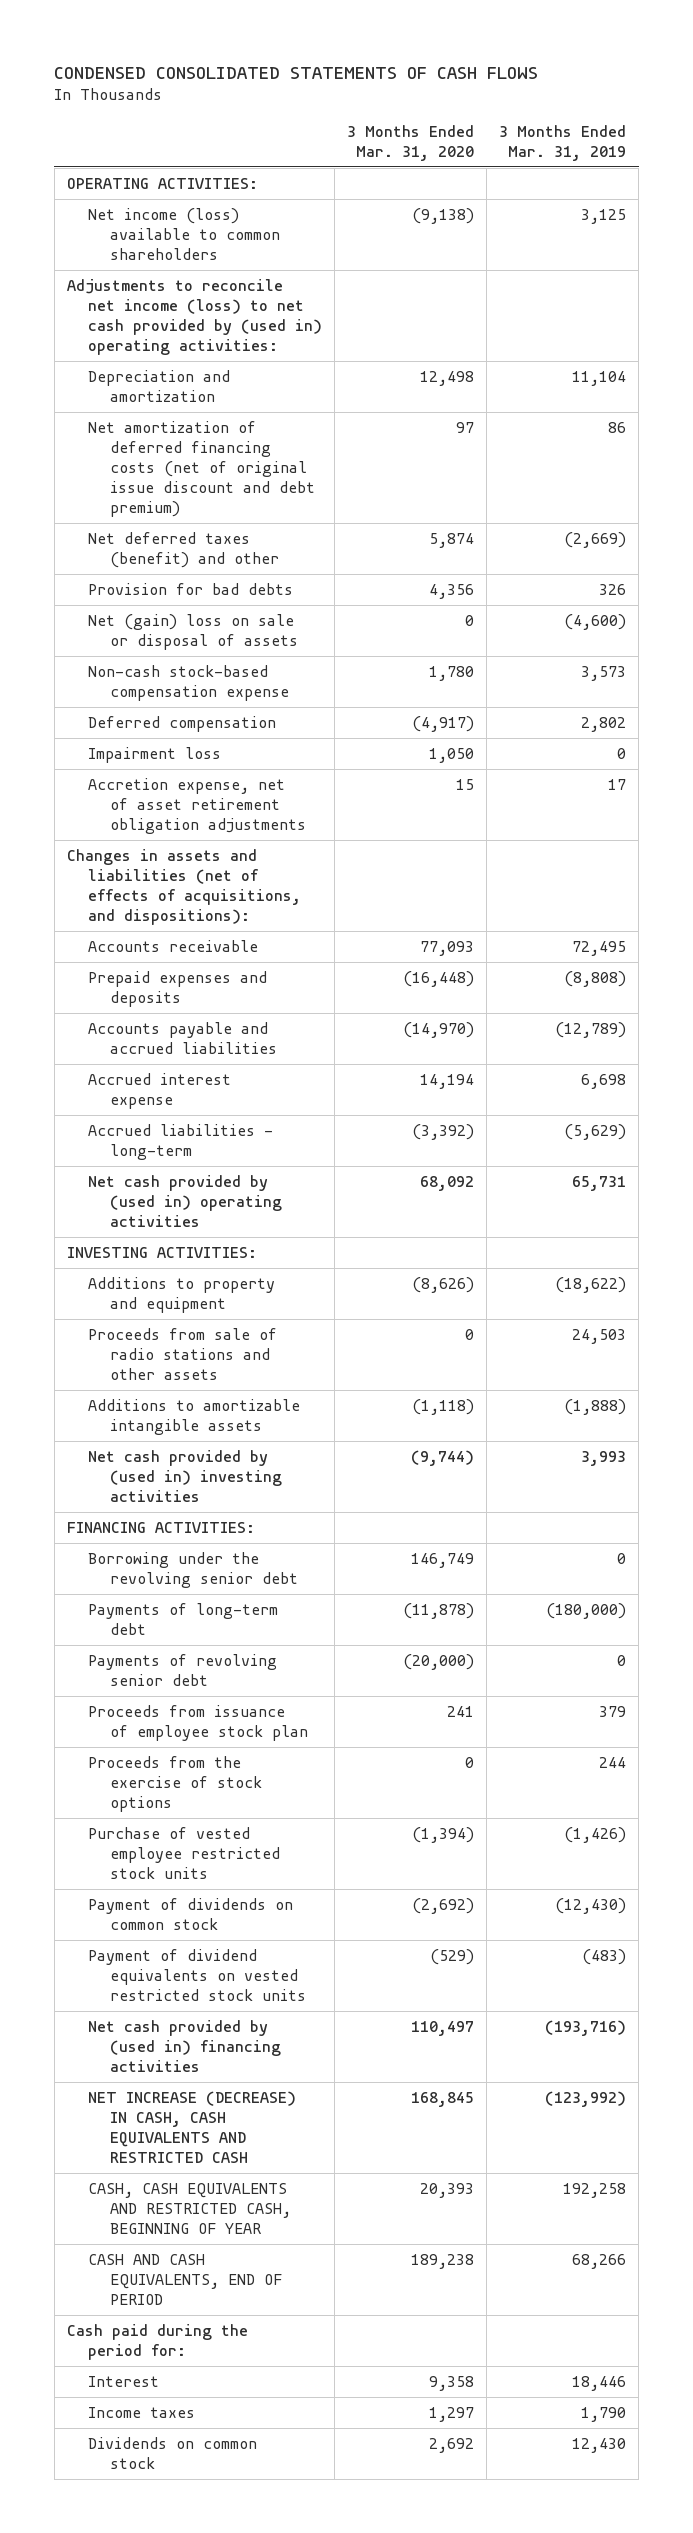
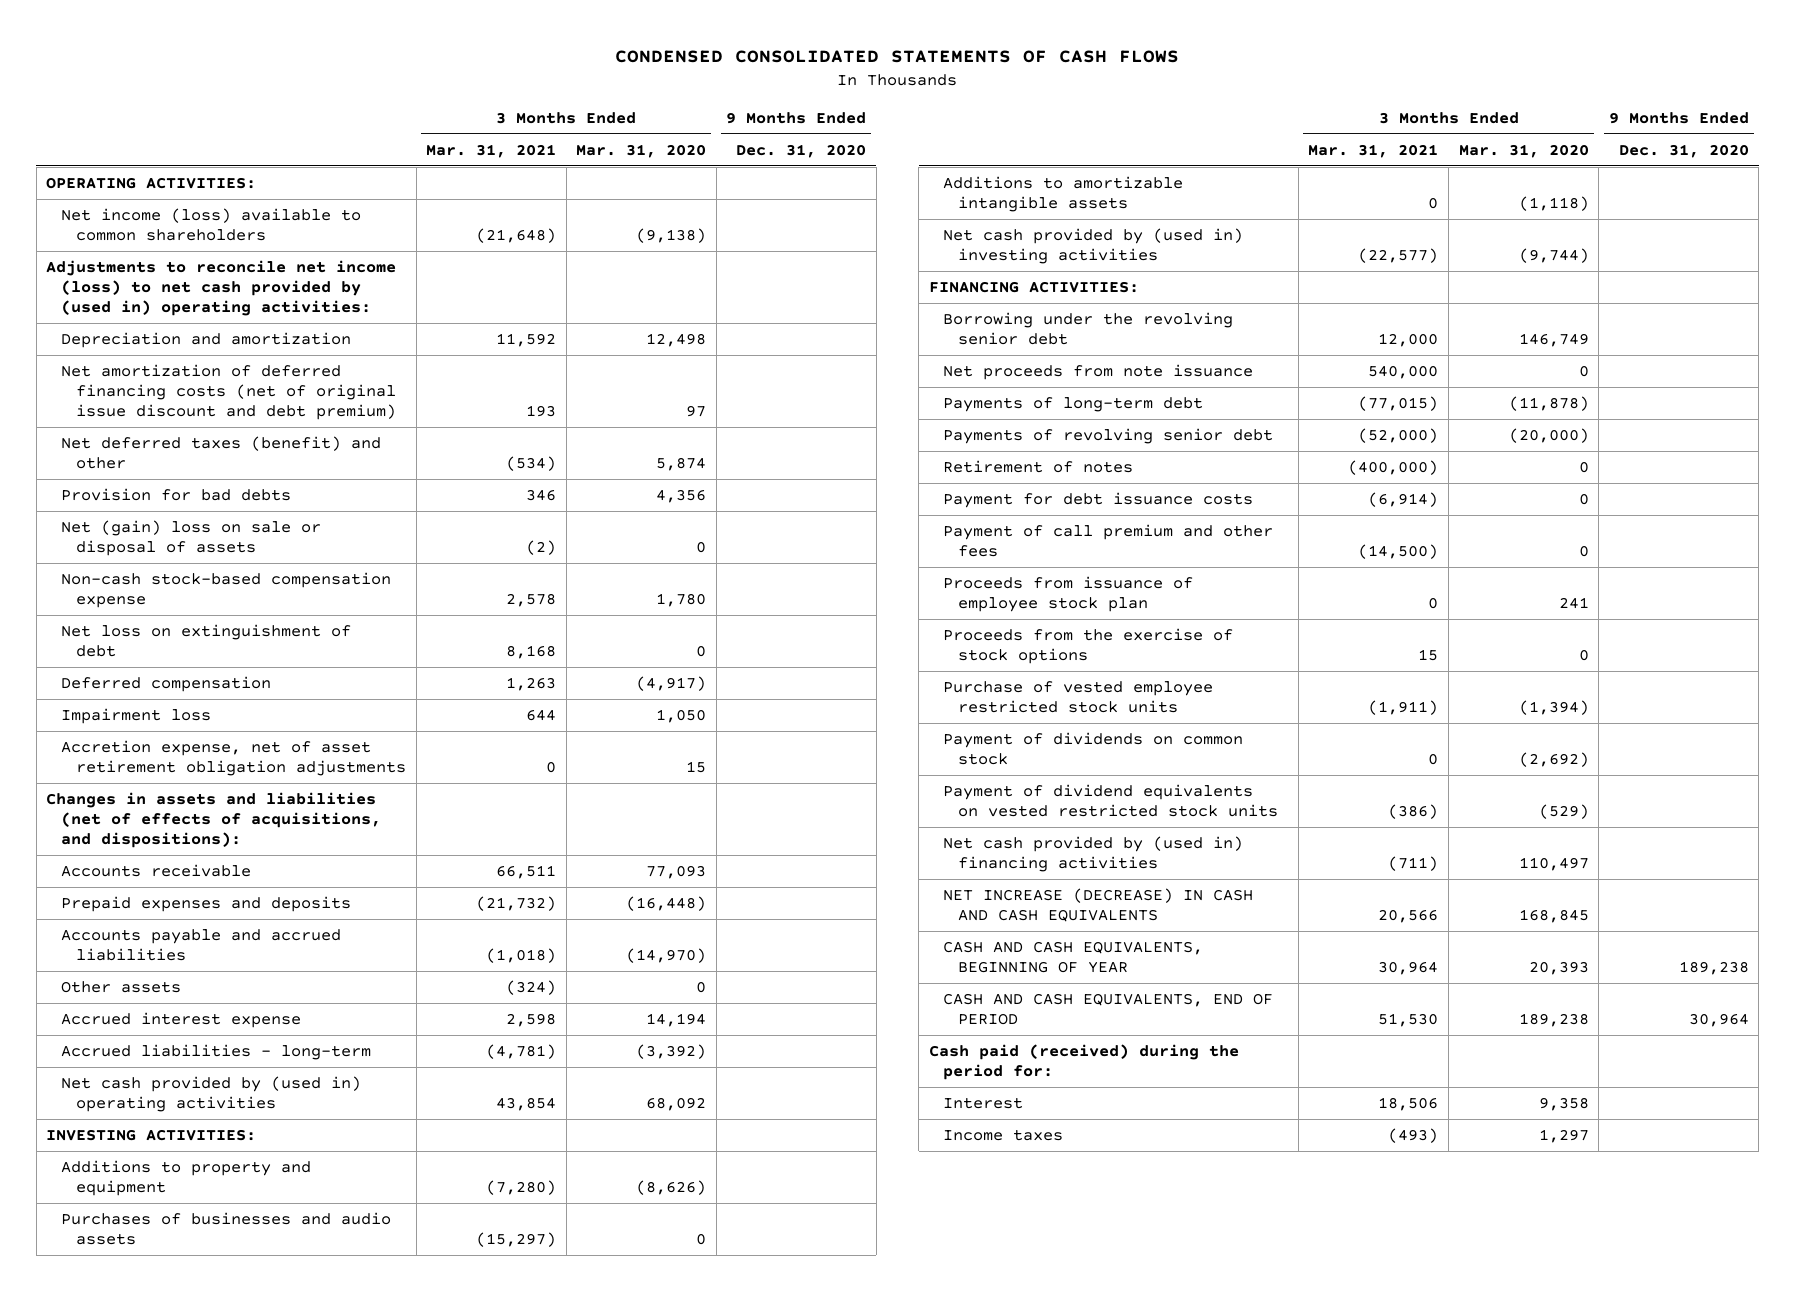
- | 3 Months Ended Mar. 31, 2020 | 3 Months Ended Mar. 31, 2019
+ | 3 Months Ended Mar. 31, 2021 | 3 Months Ended Mar. 31, 2020 | 9 Months Ended Dec. 31, 2020
+ Net loss on extinguishment of debt | 8,168 | 0 |
+ Other assets | (324) | 0 |
- Proceeds from sale of radio stations and other assets | 0 | 24,503
+ Purchases of businesses and audio assets | (15,297) | 0 |
+ Net proceeds from note issuance | 540,000 | 0 |
+ Retirement of notes | (400,000) | 0 |
+ Payment for debt issuance costs | (6,914) | 0 |
+ Payment of call premium and other fees | (14,500) | 0 |
- NET INCREASE (DECREASE) IN CASH, CASH EQUIVALENTS AND RESTRICTED CASH | 168,845 | (123,992)
- CASH, CASH EQUIVALENTS AND RESTRICTED CASH, BEGINNING OF YEAR | 20,393 | 192,258
+ NET INCREASE (DECREASE) IN CASH AND CASH EQUIVALENTS | 20,566 | 168,845 |
+ CASH AND CASH EQUIVALENTS, BEGINNING OF YEAR | 30,964 | 20,393 | 189,238
- Cash paid during the period for:
+ Cash paid (received) during the period for:
- Dividends on common stock | 2,692 | 12,430

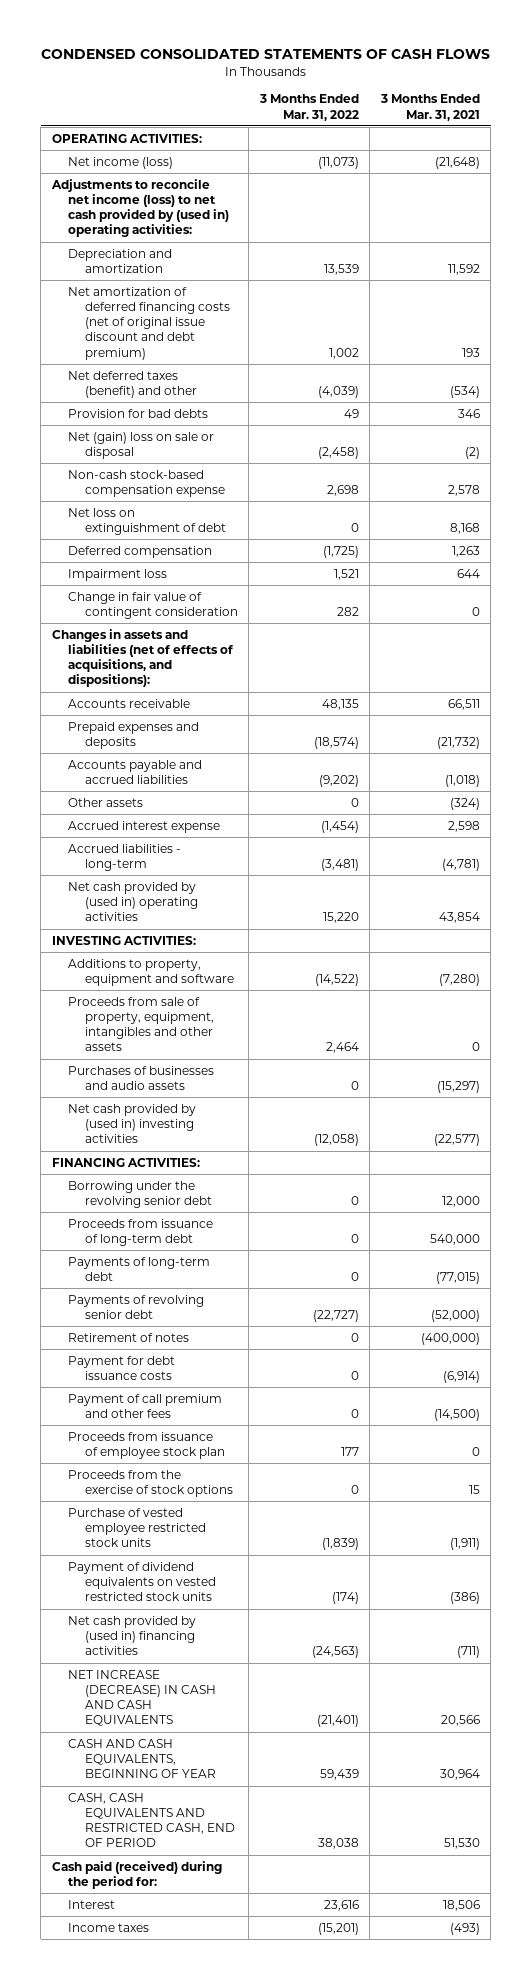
- | 3 Months Ended Mar. 31, 2021 | 3 Months Ended Mar. 31, 2020 | 9 Months Ended Dec. 31, 2020
+ | 3 Months Ended Mar. 31, 2022 | 3 Months Ended Mar. 31, 2021
- Net income (loss) available to common shareholders | (21,648) | (9,138) |
+ Net income (loss) | (11,073) | (21,648)
- Net (gain) loss on sale or disposal of assets | (2) | 0 |
+ Net (gain) loss on sale or disposal | (2,458) | (2)
- Accretion expense, net of asset retirement obligation adjustments | 0 | 15 |
+ Change in fair value of contingent consideration | 282 | 0
- Additions to property and equipment | (7,280) | (8,626) |
+ Additions to property, equipment and software | (14,522) | (7,280)
+ Proceeds from sale of property, equipment, intangibles and other assets | 2,464 | 0
- Additions to amortizable intangible assets | 0 | (1,118) |
- Net proceeds from note issuance | 540,000 | 0 |
+ Proceeds from issuance of long-term debt | 0 | 540,000
- Payment of dividends on common stock | 0 | (2,692) |
- CASH AND CASH EQUIVALENTS, END OF PERIOD | 51,530 | 189,238 | 30,964
+ CASH, CASH EQUIVALENTS AND RESTRICTED CASH, END OF PERIOD | 38,038 | 51,530

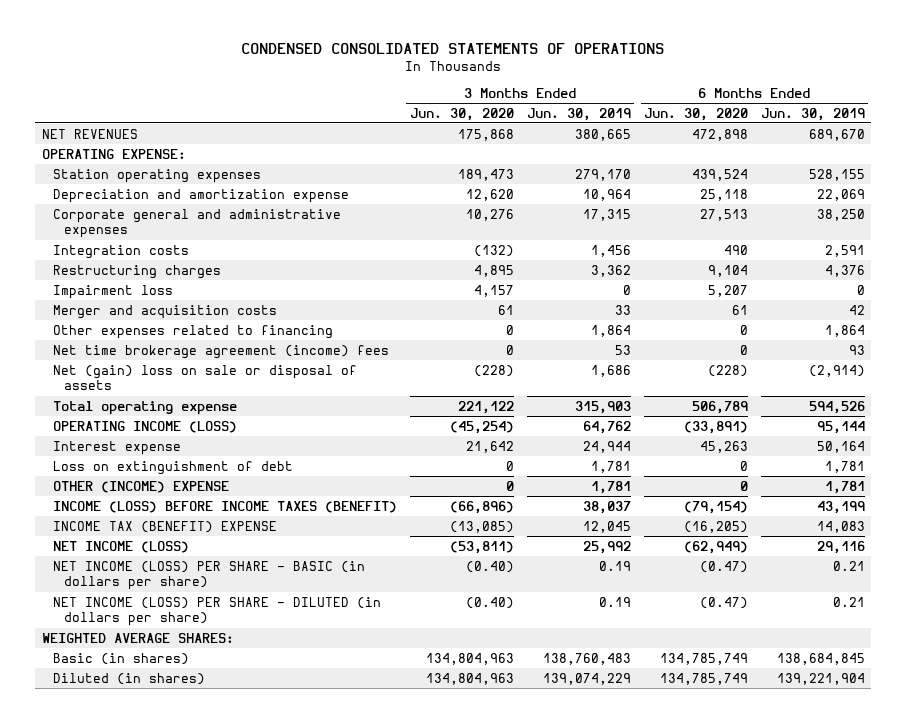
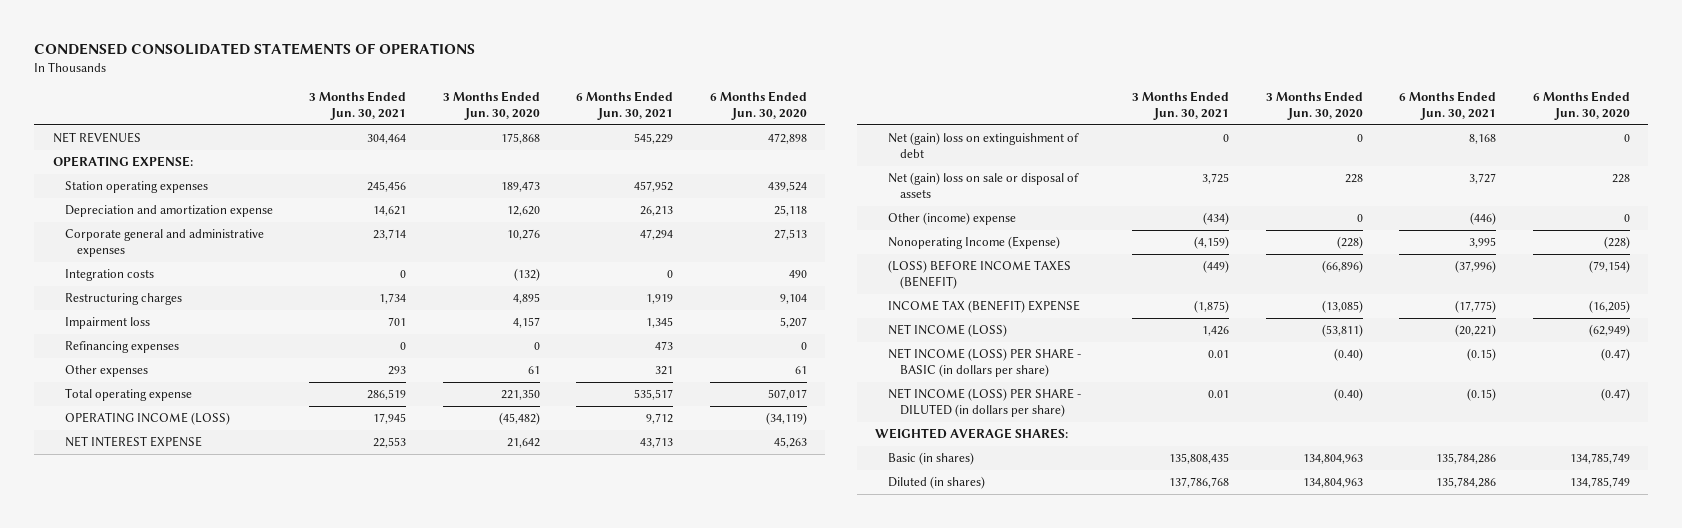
- | 3 Months Ended Jun. 30, 2020 | 3 Months Ended Jun. 30, 2019 | 6 Months Ended Jun. 30, 2020 | 6 Months Ended Jun. 30, 2019
+ | 3 Months Ended Jun. 30, 2021 | 3 Months Ended Jun. 30, 2020 | 6 Months Ended Jun. 30, 2021 | 6 Months Ended Jun. 30, 2020
- Merger and acquisition costs | 61 | 33 | 61 | 42
- Other expenses related to financing | 0 | 1,864 | 0 | 1,864
- Net time brokerage agreement (income) fees | 0 | 53 | 0 | 93
- Net (gain) loss on sale or disposal of assets | (228) | 1,686 | (228) | (2,914)
- Total operating expense | 221,122 | 315,903 | 506,789 | 594,526
- OPERATING INCOME (LOSS) | (45,254) | 64,762 | (33,891) | 95,144
- Interest expense | 21,642 | 24,944 | 45,263 | 50,164
- Loss on extinguishment of debt | 0 | 1,781 | 0 | 1,781
- OTHER (INCOME) EXPENSE | 0 | 1,781 | 0 | 1,781
- INCOME (LOSS) BEFORE INCOME TAXES (BENEFIT) | (66,896) | 38,037 | (79,154) | 43,199
+ Refinancing expenses | 0 | 0 | 473 | 0
+ Other expenses | 293 | 61 | 321 | 61
+ Total operating expense | 286,519 | 221,350 | 535,517 | 507,017
+ OPERATING INCOME (LOSS) | 17,945 | (45,482) | 9,712 | (34,119)
+ NET INTEREST EXPENSE | 22,553 | 21,642 | 43,713 | 45,263
+ Net (gain) loss on extinguishment of debt | 0 | 0 | 8,168 | 0
+ Net (gain) loss on sale or disposal of assets | 3,725 | 228 | 3,727 | 228
+ Other (income) expense | (434) | 0 | (446) | 0
+ Nonoperating Income (Expense) | (4,159) | (228) | 3,995 | (228)
+ (LOSS) BEFORE INCOME TAXES (BENEFIT) | (449) | (66,896) | (37,996) | (79,154)

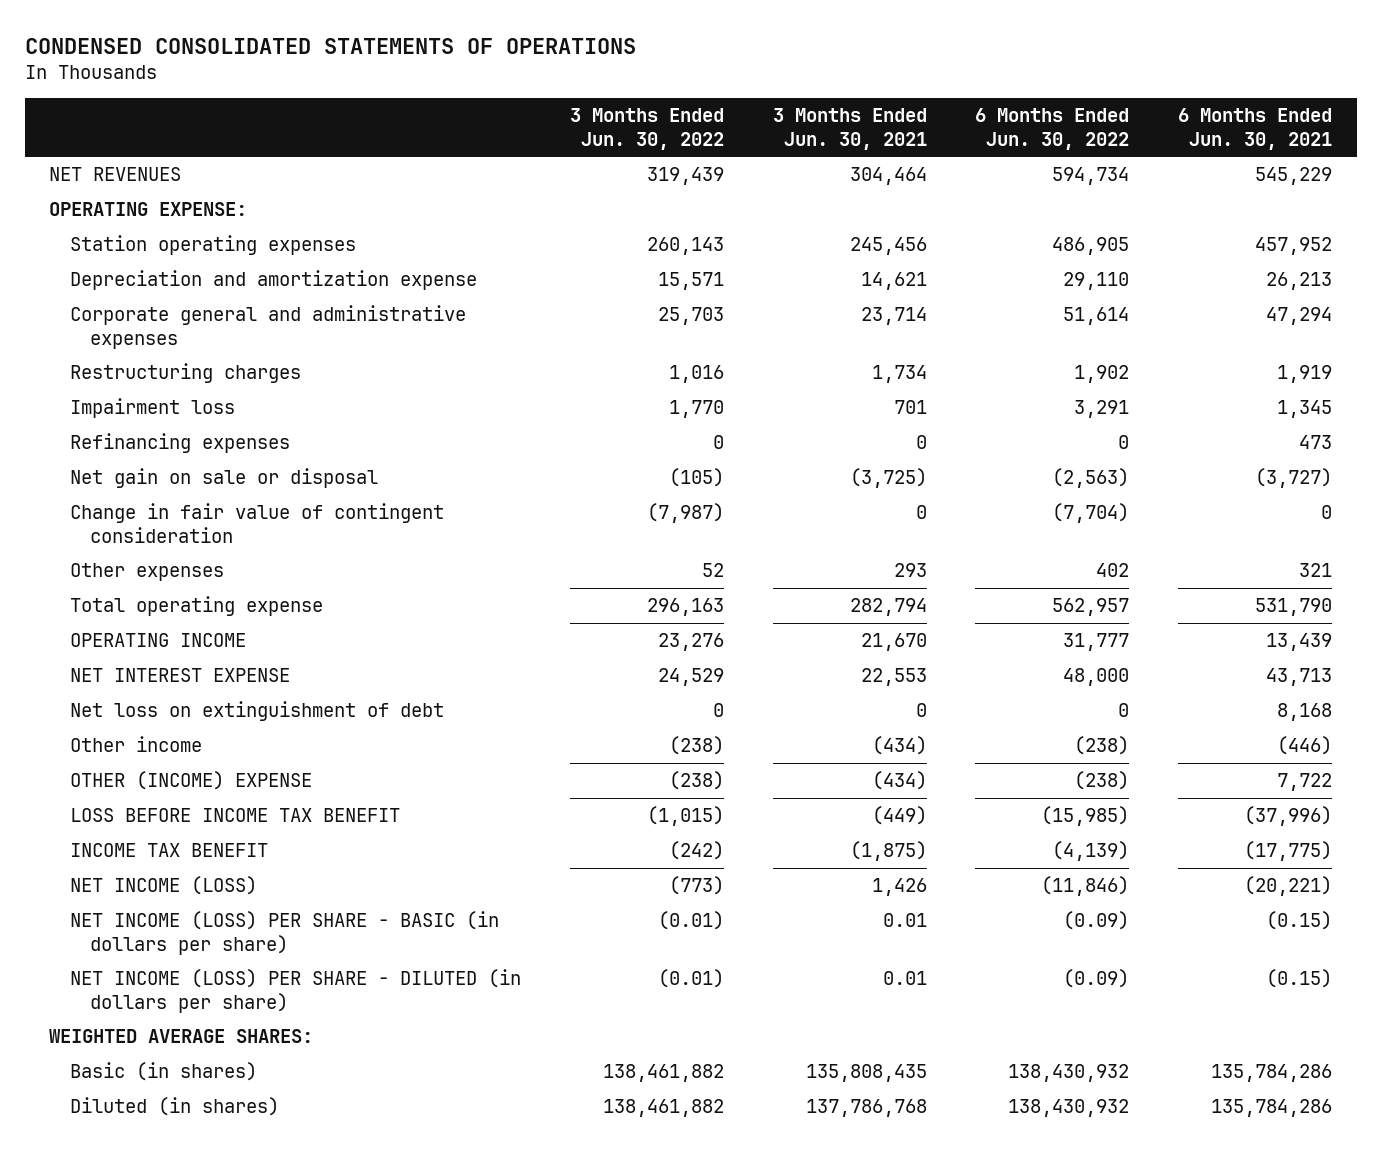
- | 3 Months Ended Jun. 30, 2021 | 3 Months Ended Jun. 30, 2020 | 6 Months Ended Jun. 30, 2021 | 6 Months Ended Jun. 30, 2020
+ | 3 Months Ended Jun. 30, 2022 | 3 Months Ended Jun. 30, 2021 | 6 Months Ended Jun. 30, 2022 | 6 Months Ended Jun. 30, 2021
- Integration costs | 0 | (132) | 0 | 490
+ Net gain on sale or disposal | (105) | (3,725) | (2,563) | (3,727)
+ Change in fair value of contingent consideration | (7,987) | 0 | (7,704) | 0
- Total operating expense | 286,519 | 221,350 | 535,517 | 507,017
- OPERATING INCOME (LOSS) | 17,945 | (45,482) | 9,712 | (34,119)
+ Total operating expense | 296,163 | 282,794 | 562,957 | 531,790
+ OPERATING INCOME | 23,276 | 21,670 | 31,777 | 13,439
- Net (gain) loss on extinguishment of debt | 0 | 0 | 8,168 | 0
- Net (gain) loss on sale or disposal of assets | 3,725 | 228 | 3,727 | 228
- Other (income) expense | (434) | 0 | (446) | 0
- Nonoperating Income (Expense) | (4,159) | (228) | 3,995 | (228)
- (LOSS) BEFORE INCOME TAXES (BENEFIT) | (449) | (66,896) | (37,996) | (79,154)
- INCOME TAX (BENEFIT) EXPENSE | (1,875) | (13,085) | (17,775) | (16,205)
+ Net loss on extinguishment of debt | 0 | 0 | 0 | 8,168
+ Other income | (238) | (434) | (238) | (446)
+ OTHER (INCOME) EXPENSE | (238) | (434) | (238) | 7,722
+ LOSS BEFORE INCOME TAX BENEFIT | (1,015) | (449) | (15,985) | (37,996)
+ INCOME TAX BENEFIT | (242) | (1,875) | (4,139) | (17,775)

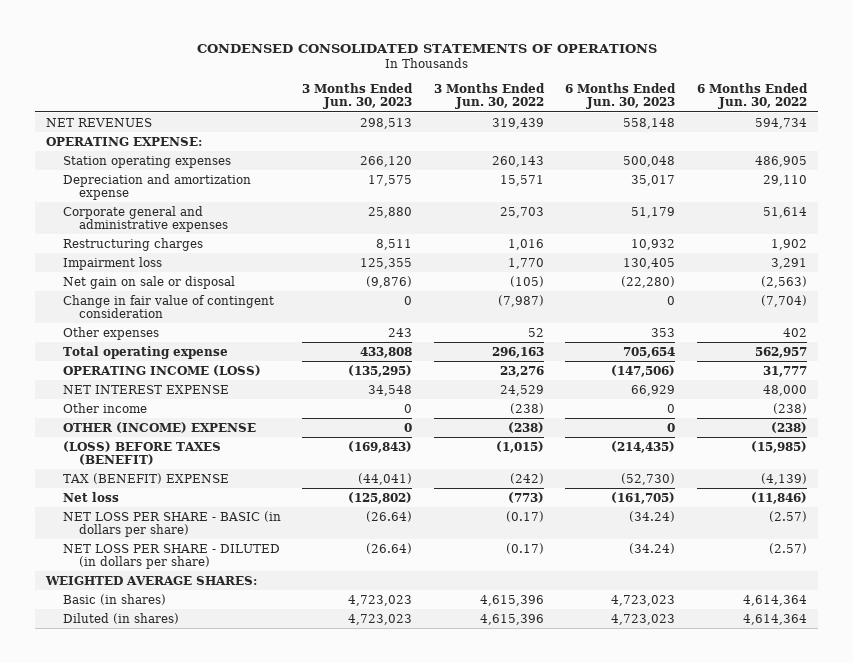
- | 3 Months Ended Jun. 30, 2022 | 3 Months Ended Jun. 30, 2021 | 6 Months Ended Jun. 30, 2022 | 6 Months Ended Jun. 30, 2021
+ | 3 Months Ended Jun. 30, 2023 | 3 Months Ended Jun. 30, 2022 | 6 Months Ended Jun. 30, 2023 | 6 Months Ended Jun. 30, 2022
- Refinancing expenses | 0 | 0 | 0 | 473
- OPERATING INCOME | 23,276 | 21,670 | 31,777 | 13,439
+ OPERATING INCOME (LOSS) | (135,295) | 23,276 | (147,506) | 31,777
- Net loss on extinguishment of debt | 0 | 0 | 0 | 8,168
- LOSS BEFORE INCOME TAX BENEFIT | (1,015) | (449) | (15,985) | (37,996)
- INCOME TAX BENEFIT | (242) | (1,875) | (4,139) | (17,775)
- NET INCOME (LOSS) | (773) | 1,426 | (11,846) | (20,221)
- NET INCOME (LOSS) PER SHARE - BASIC (in dollars per share) | (0.01) | 0.01 | (0.09) | (0.15)
- NET INCOME (LOSS) PER SHARE - DILUTED (in dollars per share) | (0.01) | 0.01 | (0.09) | (0.15)
+ (LOSS) BEFORE TAXES (BENEFIT) | (169,843) | (1,015) | (214,435) | (15,985)
+ TAX (BENEFIT) EXPENSE | (44,041) | (242) | (52,730) | (4,139)
+ Net loss | (125,802) | (773) | (161,705) | (11,846)
+ NET LOSS PER SHARE - BASIC (in dollars per share) | (26.64) | (0.17) | (34.24) | (2.57)
+ NET LOSS PER SHARE - DILUTED (in dollars per share) | (26.64) | (0.17) | (34.24) | (2.57)
- Basic (in shares) | 138,461,882 | 135,808,435 | 138,430,932 | 135,784,286
- Diluted (in shares) | 138,461,882 | 137,786,768 | 138,430,932 | 135,784,286
+ Basic (in shares) | 4,723,023 | 4,615,396 | 4,723,023 | 4,614,364
+ Diluted (in shares) | 4,723,023 | 4,615,396 | 4,723,023 | 4,614,364

